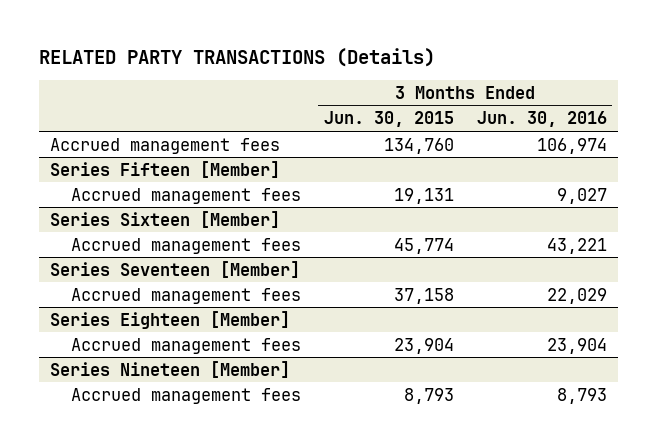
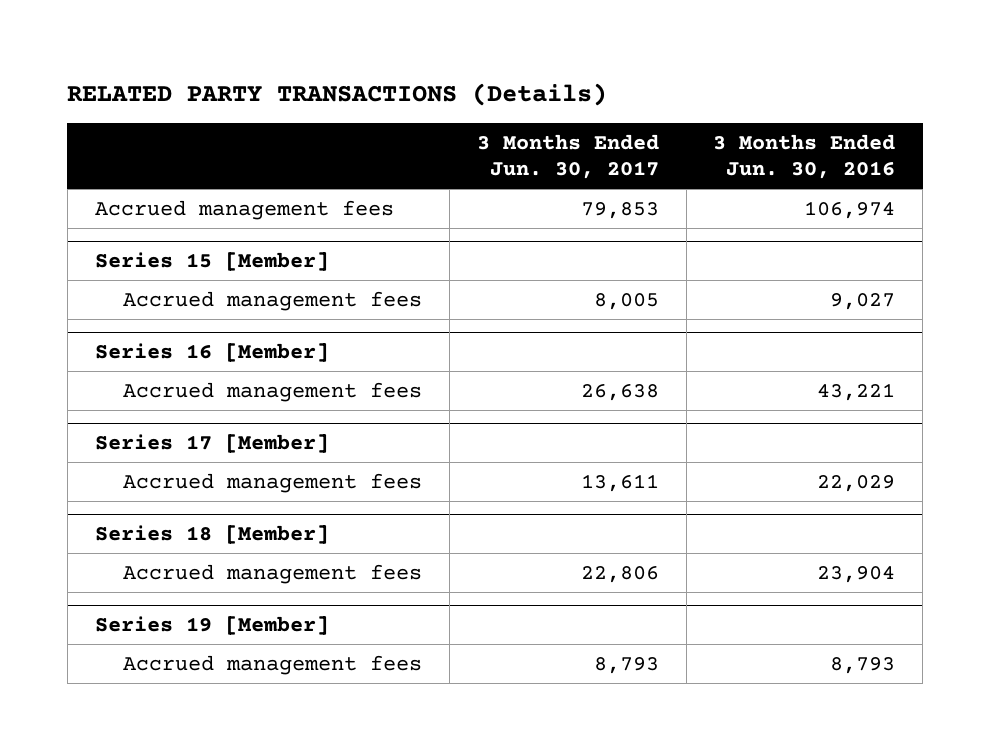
- | 3 Months Ended Jun. 30, 2015 | 3 Months Ended Jun. 30, 2016
+ | 3 Months Ended Jun. 30, 2017 | 3 Months Ended Jun. 30, 2016
- Series Fifteen [Member]
+ Series 15 [Member]
- Series Sixteen [Member]
+ Series 16 [Member]
- Series Seventeen [Member]
+ Series 17 [Member]
- Series Eighteen [Member]
+ Series 18 [Member]
- Series Nineteen [Member]
+ Series 19 [Member]

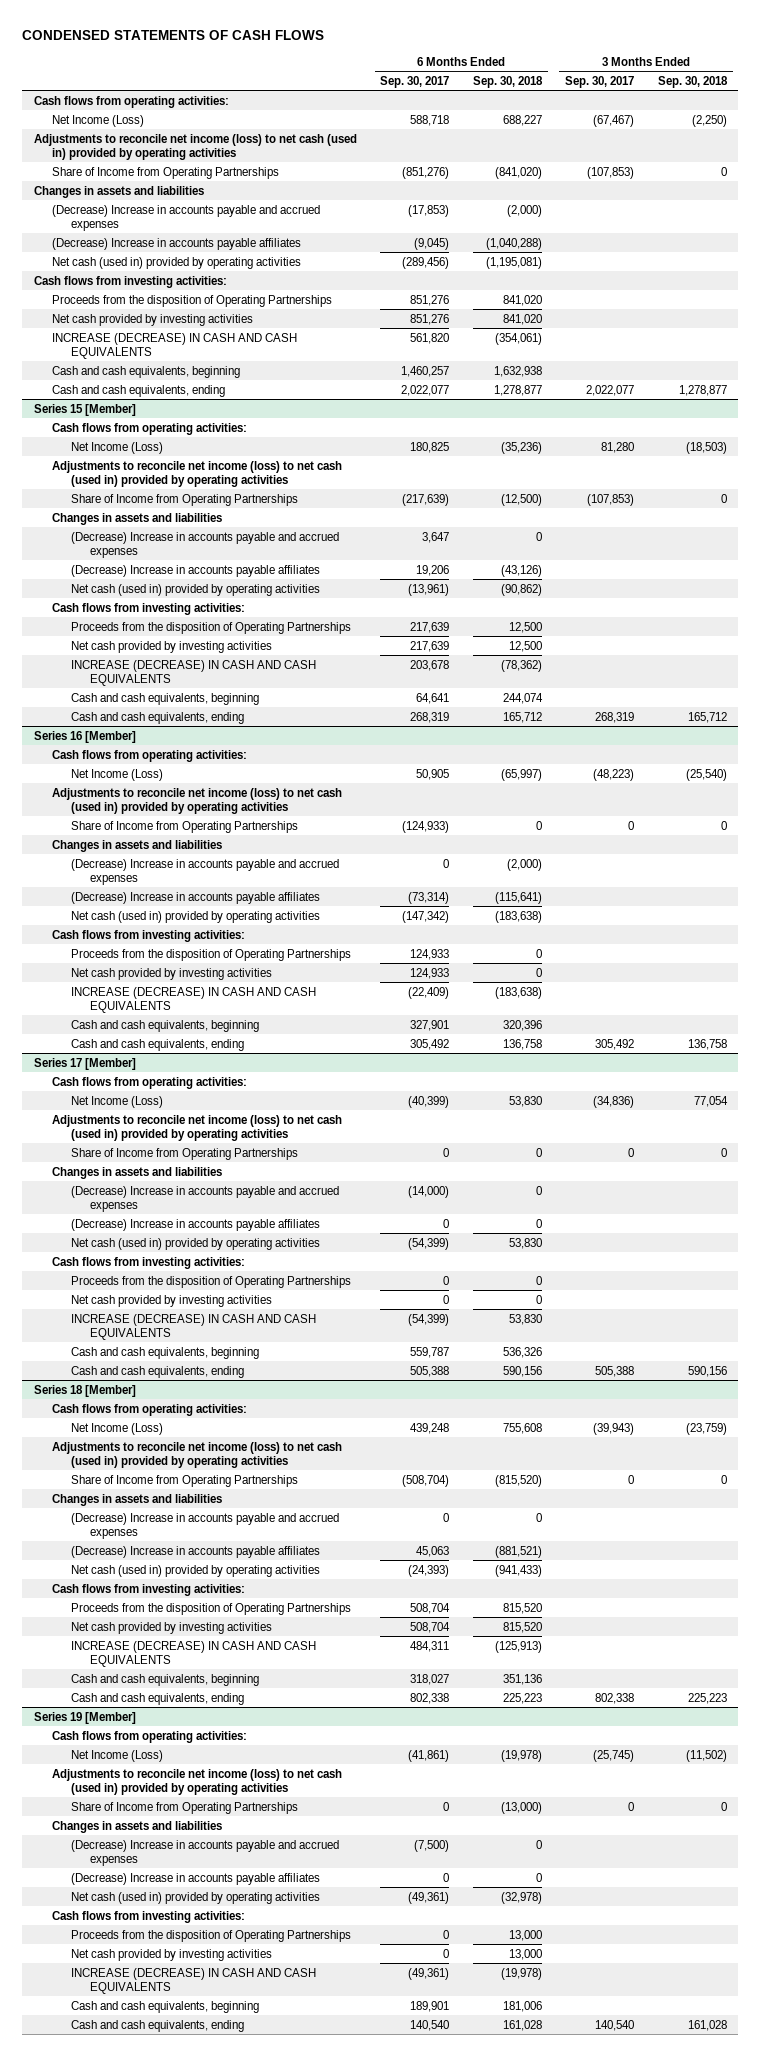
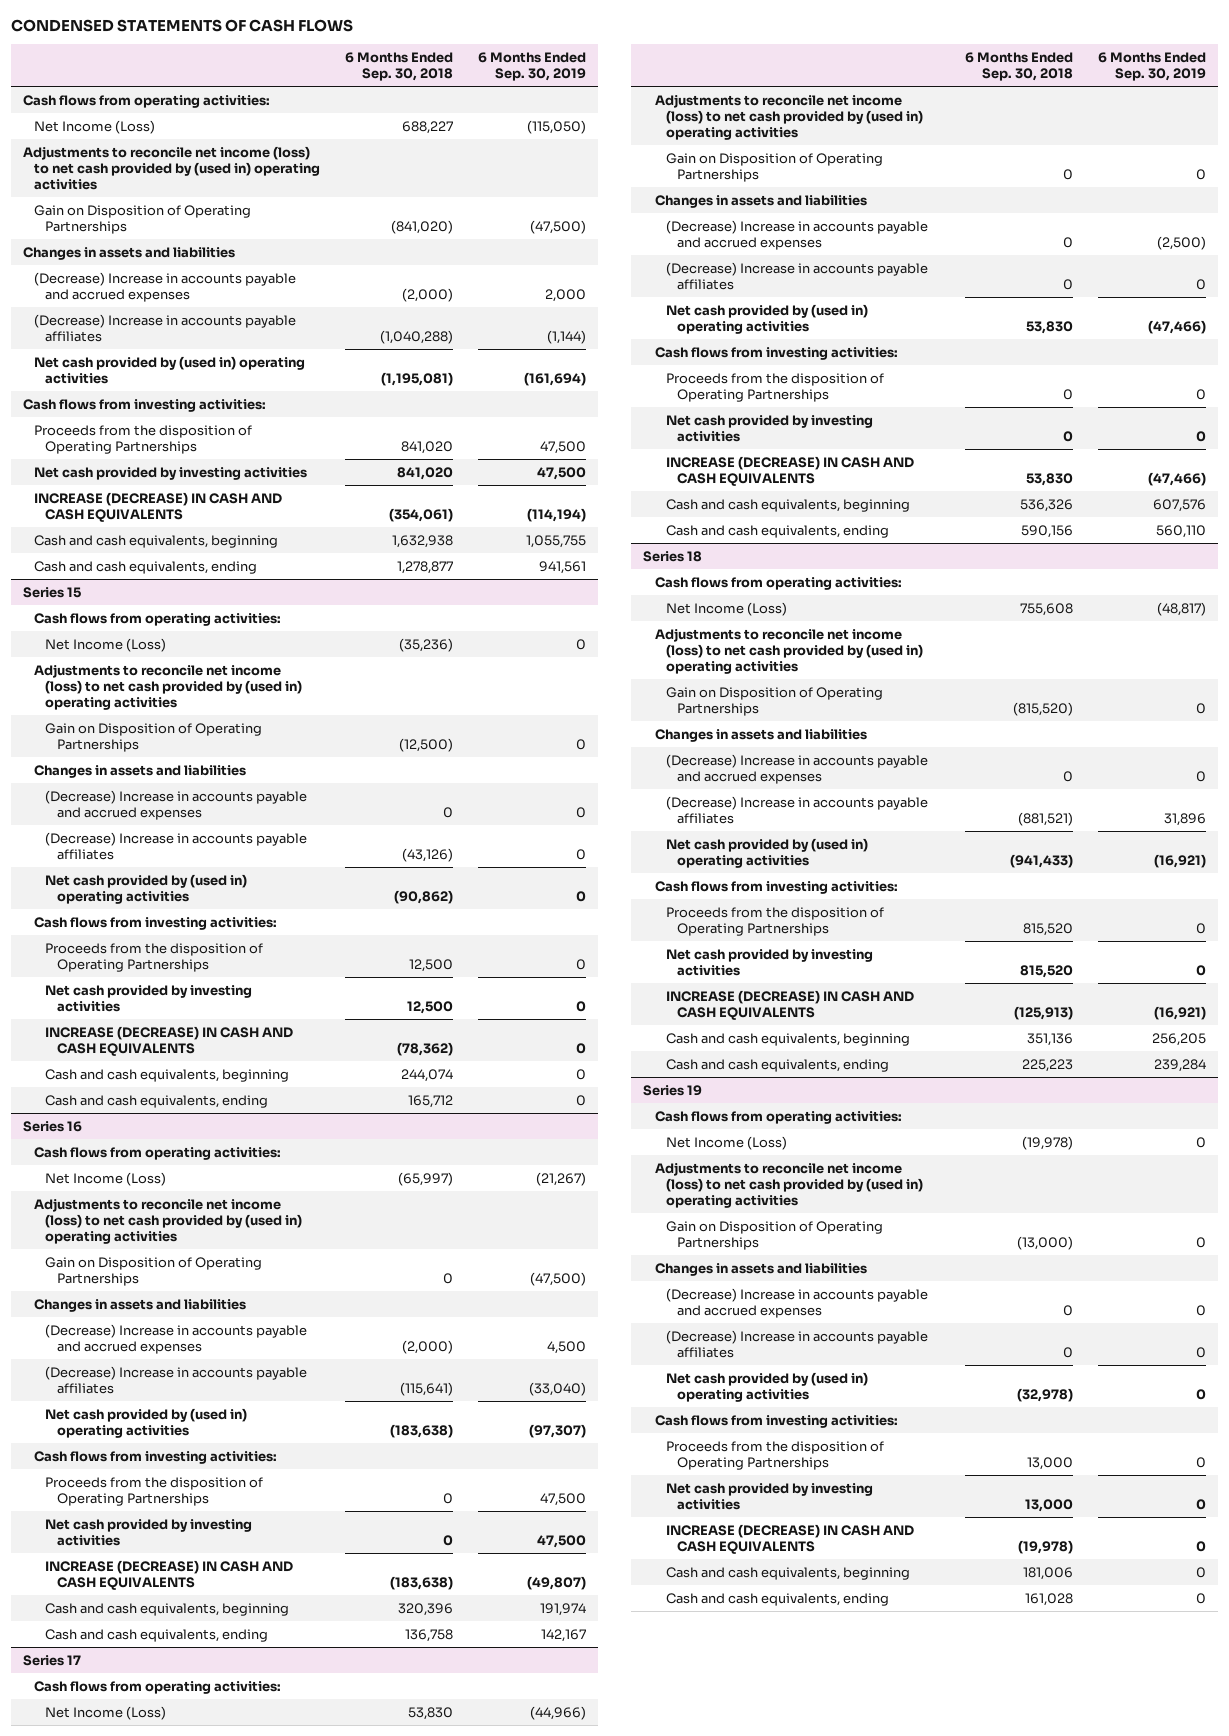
- | 6 Months Ended Sep. 30, 2017 | 6 Months Ended Sep. 30, 2018 | 3 Months Ended Sep. 30, 2017 | 3 Months Ended Sep. 30, 2018
+ | 6 Months Ended Sep. 30, 2018 | 6 Months Ended Sep. 30, 2019
- Adjustments to reconcile net income (loss) to net cash (used in) provided by operating activities
- Share of Income from Operating Partnerships | (851,276) | (841,020) | (107,853) | 0
+ Adjustments to reconcile net income (loss) to net cash provided by (used in) operating activities
+ Gain on Disposition of Operating Partnerships | (841,020) | (47,500)
- Net cash (used in) provided by operating activities | (289,456) | (1,195,081) | |
+ Net cash provided by (used in) operating activities | (1,195,081) | (161,694)
- Series 15 [Member]
+ Series 15
- Adjustments to reconcile net income (loss) to net cash (used in) provided by operating activities
- Share of Income from Operating Partnerships | (217,639) | (12,500) | (107,853) | 0
+ Adjustments to reconcile net income (loss) to net cash provided by (used in) operating activities
+ Gain on Disposition of Operating Partnerships | (12,500) | 0
- Net cash (used in) provided by operating activities | (13,961) | (90,862) | |
+ Net cash provided by (used in) operating activities | (90,862) | 0
- Series 16 [Member]
+ Series 16
- Adjustments to reconcile net income (loss) to net cash (used in) provided by operating activities
- Share of Income from Operating Partnerships | (124,933) | 0 | 0 | 0
+ Adjustments to reconcile net income (loss) to net cash provided by (used in) operating activities
+ Gain on Disposition of Operating Partnerships | 0 | (47,500)
- Net cash (used in) provided by operating activities | (147,342) | (183,638) | |
+ Net cash provided by (used in) operating activities | (183,638) | (97,307)
- Series 17 [Member]
+ Series 17
- Adjustments to reconcile net income (loss) to net cash (used in) provided by operating activities
- Share of Income from Operating Partnerships | 0 | 0 | 0 | 0
+ Adjustments to reconcile net income (loss) to net cash provided by (used in) operating activities
+ Gain on Disposition of Operating Partnerships | 0 | 0
- Net cash (used in) provided by operating activities | (54,399) | 53,830 | |
+ Net cash provided by (used in) operating activities | 53,830 | (47,466)
- Series 18 [Member]
+ Series 18
- Adjustments to reconcile net income (loss) to net cash (used in) provided by operating activities
- Share of Income from Operating Partnerships | (508,704) | (815,520) | 0 | 0
+ Adjustments to reconcile net income (loss) to net cash provided by (used in) operating activities
+ Gain on Disposition of Operating Partnerships | (815,520) | 0
- Net cash (used in) provided by operating activities | (24,393) | (941,433) | |
+ Net cash provided by (used in) operating activities | (941,433) | (16,921)
- Series 19 [Member]
+ Series 19
- Adjustments to reconcile net income (loss) to net cash (used in) provided by operating activities
- Share of Income from Operating Partnerships | 0 | (13,000) | 0 | 0
+ Adjustments to reconcile net income (loss) to net cash provided by (used in) operating activities
+ Gain on Disposition of Operating Partnerships | (13,000) | 0
- Net cash (used in) provided by operating activities | (49,361) | (32,978) | |
+ Net cash provided by (used in) operating activities | (32,978) | 0

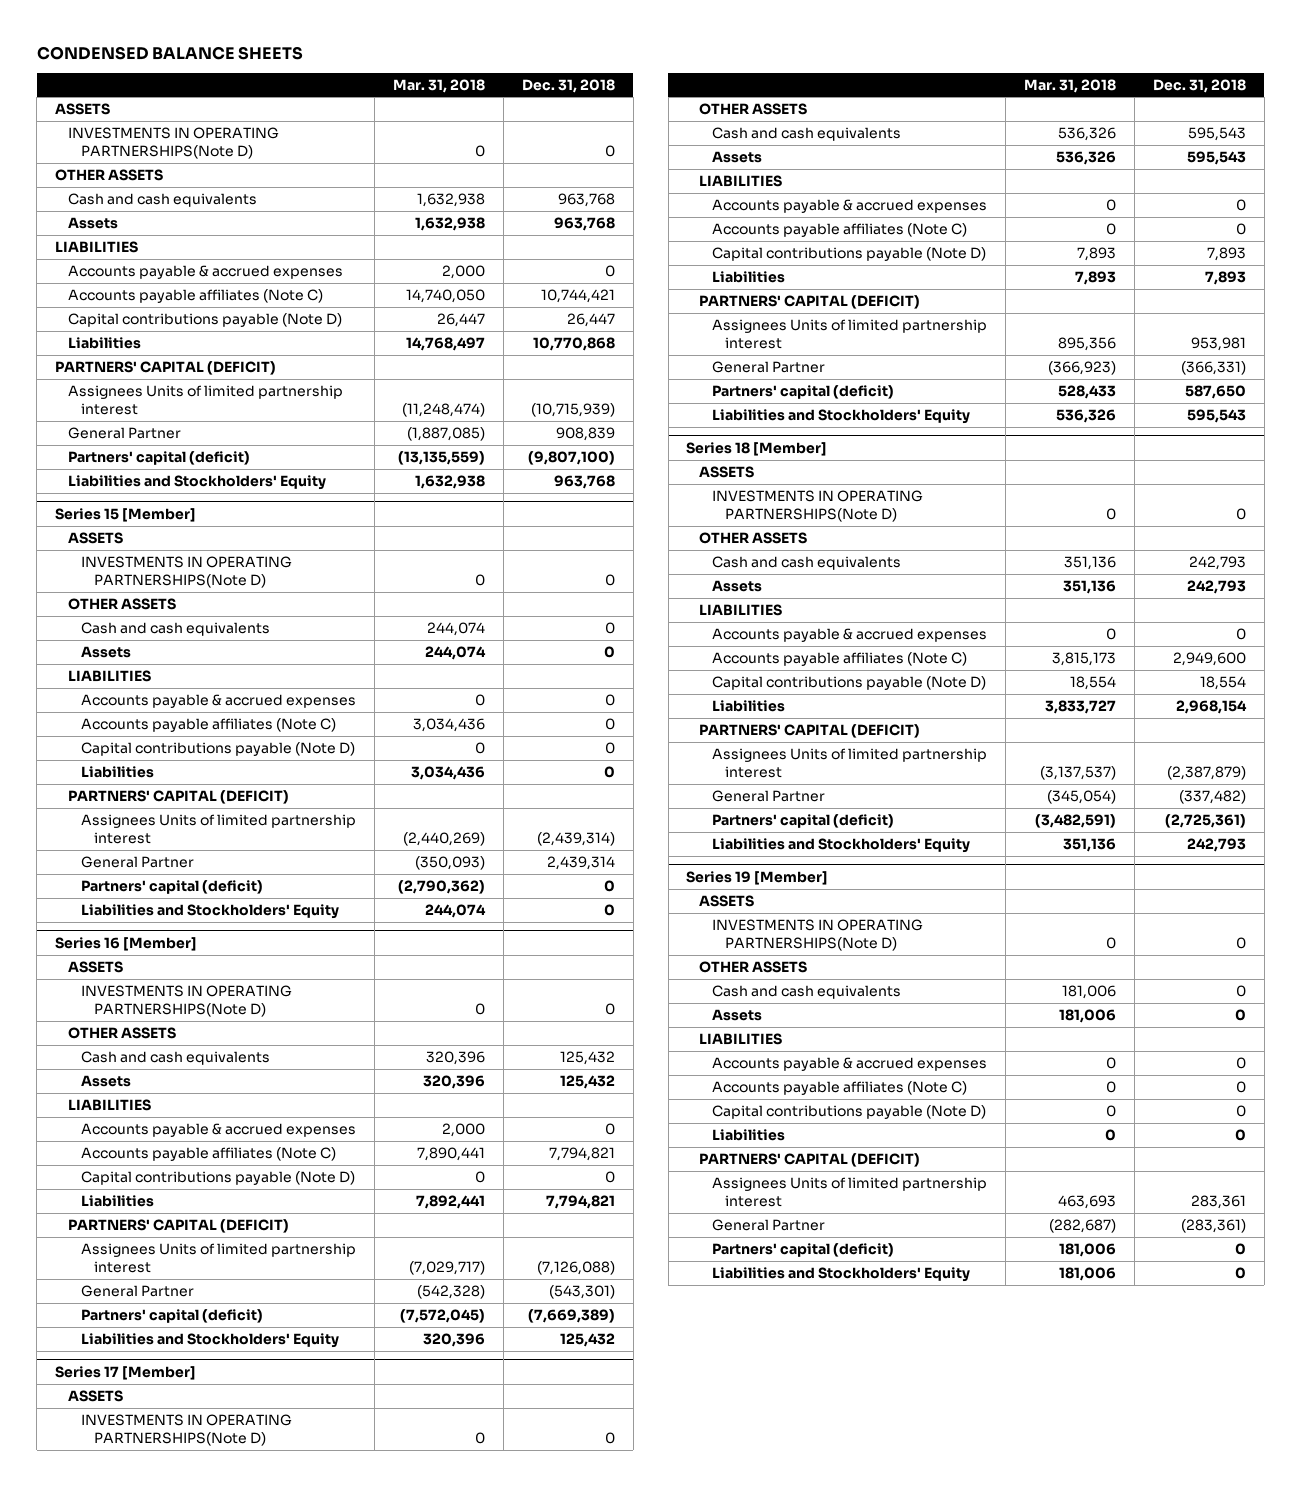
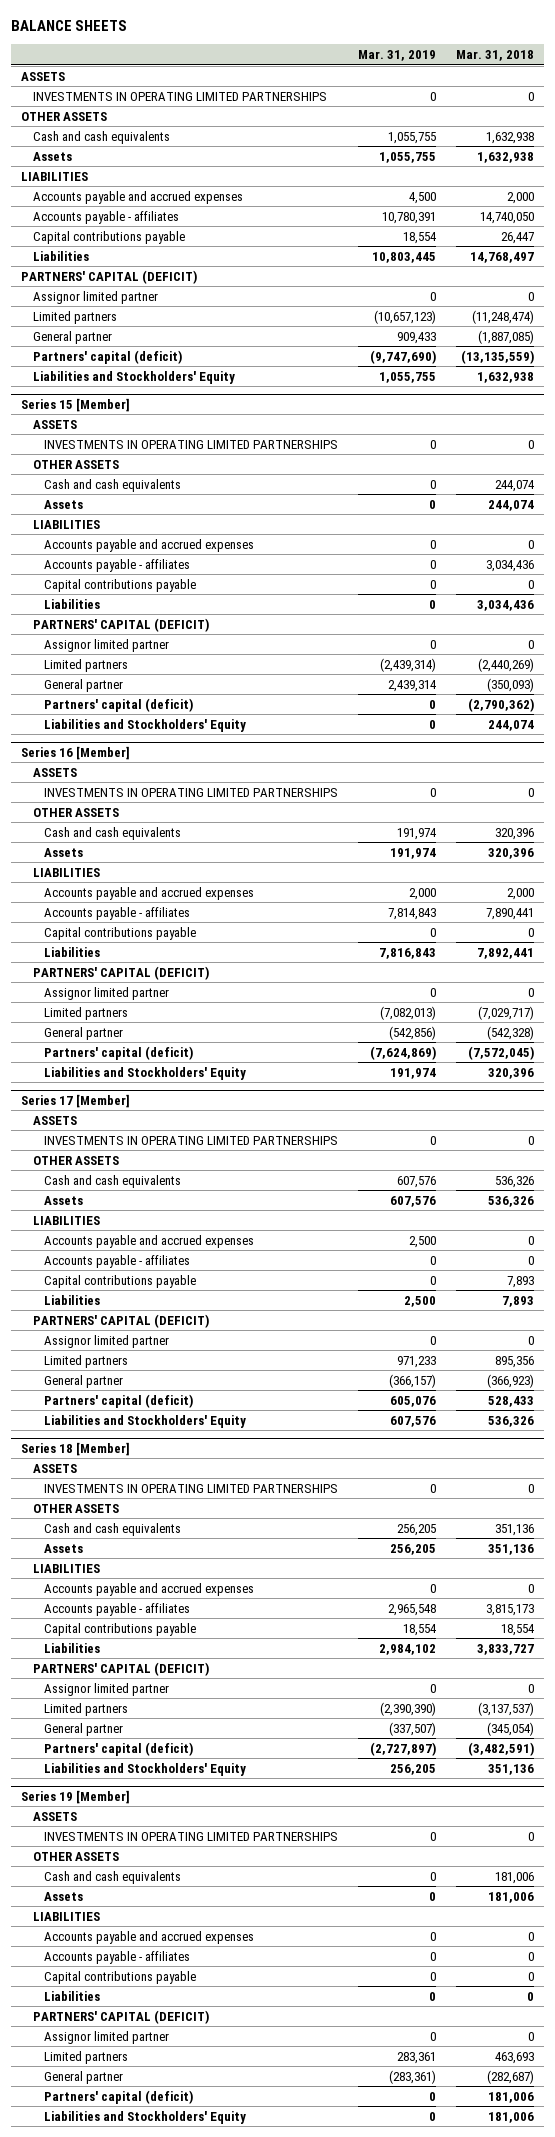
- CONDENSED BALANCE SHEETS
+ BALANCE SHEETS
- | Mar. 31, 2018 | Dec. 31, 2018
+ | Mar. 31, 2019 | Mar. 31, 2018
- INVESTMENTS IN OPERATING PARTNERSHIPS(Note D) | 0 | 0
+ INVESTMENTS IN OPERATING LIMITED PARTNERSHIPS | 0 | 0
- Accounts payable & accrued expenses | 2,000 | 0
- Accounts payable affiliates (Note C) | 14,740,050 | 10,744,421
- Capital contributions payable (Note D) | 26,447 | 26,447
+ Accounts payable and accrued expenses | 4,500 | 2,000
+ Accounts payable - affiliates | 10,780,391 | 14,740,050
+ Capital contributions payable | 18,554 | 26,447
- Assignees Units of limited partnership interest | (11,248,474) | (10,715,939)
- General Partner | (1,887,085) | 908,839
+ Assignor limited partner | 0 | 0
+ Limited partners | (10,657,123) | (11,248,474)
+ General partner | 909,433 | (1,887,085)
@ Series 15 [Member]
- INVESTMENTS IN OPERATING PARTNERSHIPS(Note D) | 0 | 0
+ INVESTMENTS IN OPERATING LIMITED PARTNERSHIPS | 0 | 0
- Accounts payable & accrued expenses | 0 | 0
- Accounts payable affiliates (Note C) | 3,034,436 | 0
- Capital contributions payable (Note D) | 0 | 0
+ Accounts payable and accrued expenses | 0 | 0
+ Accounts payable - affiliates | 0 | 3,034,436
+ Capital contributions payable | 0 | 0
- Assignees Units of limited partnership interest | (2,440,269) | (2,439,314)
- General Partner | (350,093) | 2,439,314
+ Assignor limited partner | 0 | 0
+ Limited partners | (2,439,314) | (2,440,269)
+ General partner | 2,439,314 | (350,093)
@ Series 16 [Member]
- INVESTMENTS IN OPERATING PARTNERSHIPS(Note D) | 0 | 0
+ INVESTMENTS IN OPERATING LIMITED PARTNERSHIPS | 0 | 0
- Accounts payable & accrued expenses | 2,000 | 0
- Accounts payable affiliates (Note C) | 7,890,441 | 7,794,821
- Capital contributions payable (Note D) | 0 | 0
+ Accounts payable and accrued expenses | 2,000 | 2,000
+ Accounts payable - affiliates | 7,814,843 | 7,890,441
+ Capital contributions payable | 0 | 0
- Assignees Units of limited partnership interest | (7,029,717) | (7,126,088)
- General Partner | (542,328) | (543,301)
+ Assignor limited partner | 0 | 0
+ Limited partners | (7,082,013) | (7,029,717)
+ General partner | (542,856) | (542,328)
@ Series 17 [Member]
- INVESTMENTS IN OPERATING PARTNERSHIPS(Note D) | 0 | 0
+ INVESTMENTS IN OPERATING LIMITED PARTNERSHIPS | 0 | 0
- Accounts payable & accrued expenses | 0 | 0
- Accounts payable affiliates (Note C) | 0 | 0
- Capital contributions payable (Note D) | 7,893 | 7,893
+ Accounts payable and accrued expenses | 2,500 | 0
+ Accounts payable - affiliates | 0 | 0
+ Capital contributions payable | 0 | 7,893
- Assignees Units of limited partnership interest | 895,356 | 953,981
- General Partner | (366,923) | (366,331)
+ Assignor limited partner | 0 | 0
+ Limited partners | 971,233 | 895,356
+ General partner | (366,157) | (366,923)
@ Series 18 [Member]
- INVESTMENTS IN OPERATING PARTNERSHIPS(Note D) | 0 | 0
+ INVESTMENTS IN OPERATING LIMITED PARTNERSHIPS | 0 | 0
- Accounts payable & accrued expenses | 0 | 0
- Accounts payable affiliates (Note C) | 3,815,173 | 2,949,600
- Capital contributions payable (Note D) | 18,554 | 18,554
+ Accounts payable and accrued expenses | 0 | 0
+ Accounts payable - affiliates | 2,965,548 | 3,815,173
+ Capital contributions payable | 18,554 | 18,554
- Assignees Units of limited partnership interest | (3,137,537) | (2,387,879)
- General Partner | (345,054) | (337,482)
+ Assignor limited partner | 0 | 0
+ Limited partners | (2,390,390) | (3,137,537)
+ General partner | (337,507) | (345,054)
@ Series 19 [Member]
- INVESTMENTS IN OPERATING PARTNERSHIPS(Note D) | 0 | 0
+ INVESTMENTS IN OPERATING LIMITED PARTNERSHIPS | 0 | 0
- Accounts payable & accrued expenses | 0 | 0
- Accounts payable affiliates (Note C) | 0 | 0
- Capital contributions payable (Note D) | 0 | 0
+ Accounts payable and accrued expenses | 0 | 0
+ Accounts payable - affiliates | 0 | 0
+ Capital contributions payable | 0 | 0
- Assignees Units of limited partnership interest | 463,693 | 283,361
- General Partner | (282,687) | (283,361)
+ Assignor limited partner | 0 | 0
+ Limited partners | 283,361 | 463,693
+ General partner | (283,361) | (282,687)

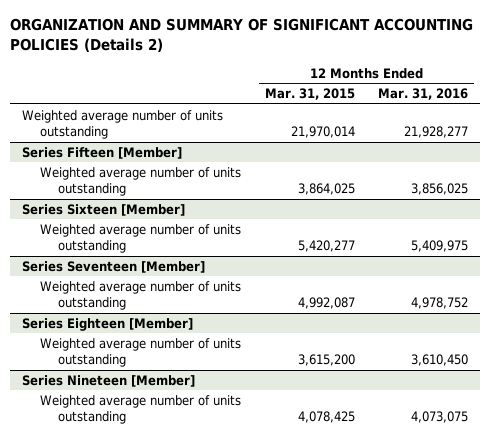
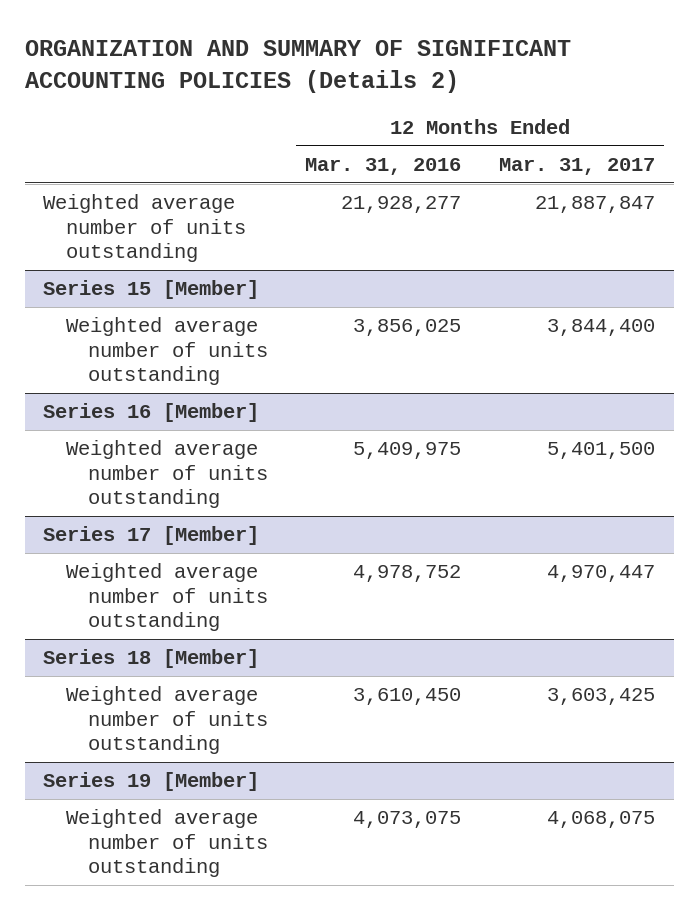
- | 12 Months Ended Mar. 31, 2015 | 12 Months Ended Mar. 31, 2016
+ | 12 Months Ended Mar. 31, 2016 | 12 Months Ended Mar. 31, 2017
- Series Fifteen [Member]
+ Series 15 [Member]
- Series Sixteen [Member]
+ Series 16 [Member]
- Series Seventeen [Member]
+ Series 17 [Member]
- Series Eighteen [Member]
+ Series 18 [Member]
- Series Nineteen [Member]
+ Series 19 [Member]

